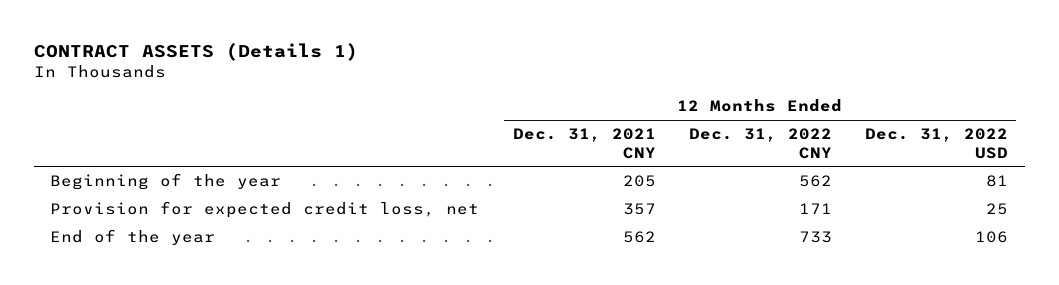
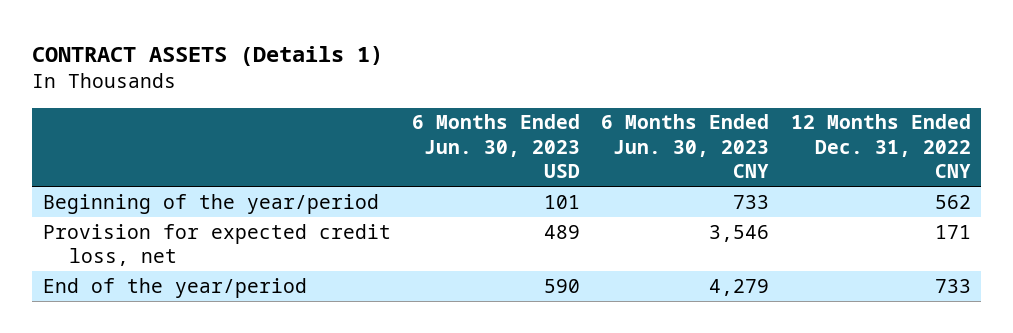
- | 12 Months Ended Dec. 31, 2021 CNY | 12 Months Ended Dec. 31, 2022 CNY | 12 Months Ended Dec. 31, 2022 USD
+ | 6 Months Ended Jun. 30, 2023 USD | 6 Months Ended Jun. 30, 2023 CNY | 12 Months Ended Dec. 31, 2022 CNY
- Beginning of the year | 205 | 562 | 81
+ Beginning of the year/period | 101 | 733 | 562
- End of the year | 562 | 733 | 106
+ End of the year/period | 590 | 4,279 | 733

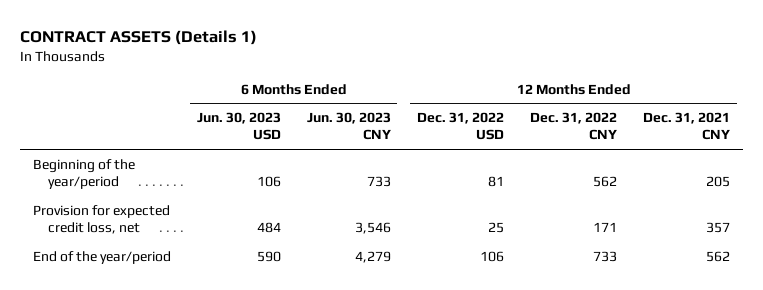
- | 6 Months Ended Jun. 30, 2023 USD | 6 Months Ended Jun. 30, 2023 CNY | 12 Months Ended Dec. 31, 2022 CNY
+ | 6 Months Ended Jun. 30, 2023 USD | 6 Months Ended Jun. 30, 2023 CNY | 12 Months Ended Dec. 31, 2022 USD | 12 Months Ended Dec. 31, 2022 CNY | 12 Months Ended Dec. 31, 2021 CNY
- Beginning of the year/period | 101 | 733 | 562
- Provision for expected credit loss, net | 489 | 3,546 | 171
+ Beginning of the year/period | 106 | 733 | 81 | 562 | 205
+ Provision for expected credit loss, net | 484 | 3,546 | 25 | 171 | 357

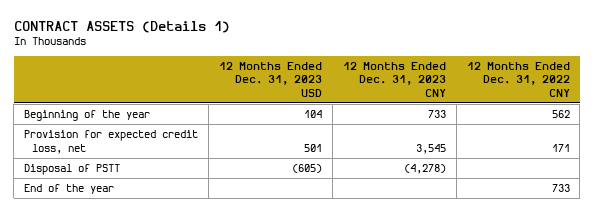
- | 6 Months Ended Jun. 30, 2023 USD | 6 Months Ended Jun. 30, 2023 CNY | 12 Months Ended Dec. 31, 2022 USD | 12 Months Ended Dec. 31, 2022 CNY | 12 Months Ended Dec. 31, 2021 CNY
+ | 12 Months Ended Dec. 31, 2023 USD | 12 Months Ended Dec. 31, 2023 CNY | 12 Months Ended Dec. 31, 2022 CNY
- Beginning of the year/period | 106 | 733 | 81 | 562 | 205
+ Beginning of the year | 104 | 733 | 562
- End of the year/period | 590 | 4,279 | 106 | 733 | 562
+ Disposal of PSTT | (605) | (4,278) |
+ End of the year | | | 733

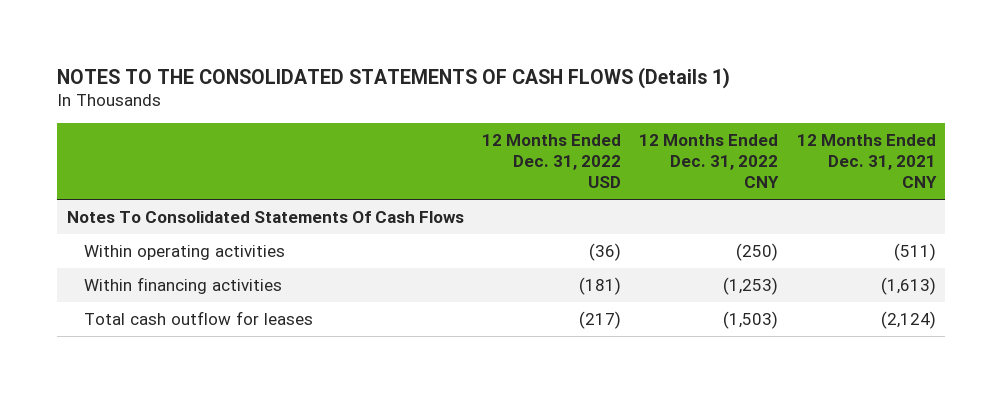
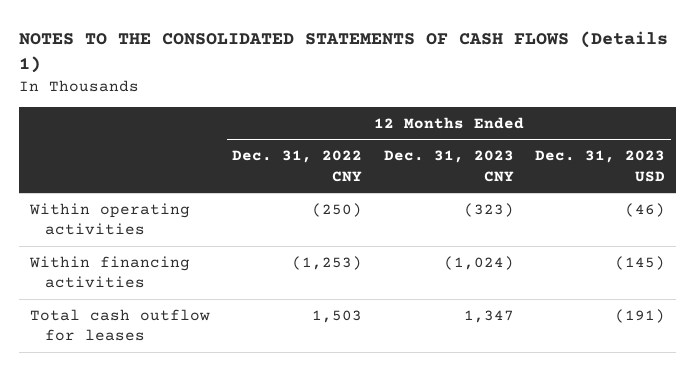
- | 12 Months Ended Dec. 31, 2022 USD | 12 Months Ended Dec. 31, 2022 CNY | 12 Months Ended Dec. 31, 2021 CNY
+ | 12 Months Ended Dec. 31, 2022 CNY | 12 Months Ended Dec. 31, 2023 CNY | 12 Months Ended Dec. 31, 2023 USD
- Notes To Consolidated Statements Of Cash Flows
- Total cash outflow for leases | (217) | (1,503) | (2,124)
+ Total cash outflow for leases | 1,503 | 1,347 | (191)

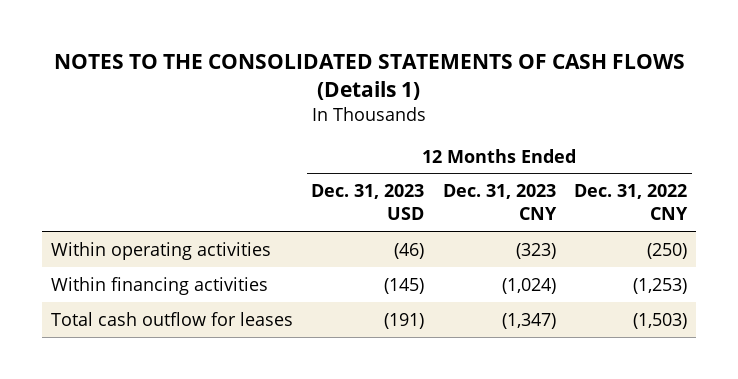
- | 12 Months Ended Dec. 31, 2022 CNY | 12 Months Ended Dec. 31, 2023 CNY | 12 Months Ended Dec. 31, 2023 USD
+ | 12 Months Ended Dec. 31, 2023 USD | 12 Months Ended Dec. 31, 2023 CNY | 12 Months Ended Dec. 31, 2022 CNY
- Total cash outflow for leases | 1,503 | 1,347 | (191)
+ Total cash outflow for leases | (191) | (1,347) | (1,503)

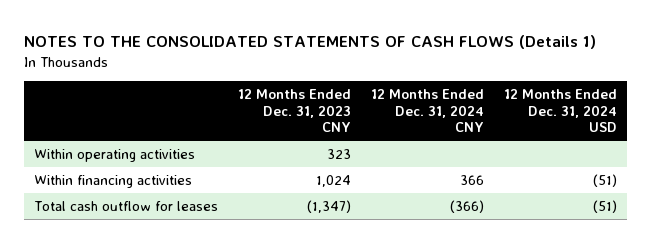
- | 12 Months Ended Dec. 31, 2023 USD | 12 Months Ended Dec. 31, 2023 CNY | 12 Months Ended Dec. 31, 2022 CNY
+ | 12 Months Ended Dec. 31, 2023 CNY | 12 Months Ended Dec. 31, 2024 CNY | 12 Months Ended Dec. 31, 2024 USD
- Within operating activities | (46) | (323) | (250)
- Within financing activities | (145) | (1,024) | (1,253)
+ Within operating activities | 323 | |
+ Within financing activities | 1,024 | 366 | (51)

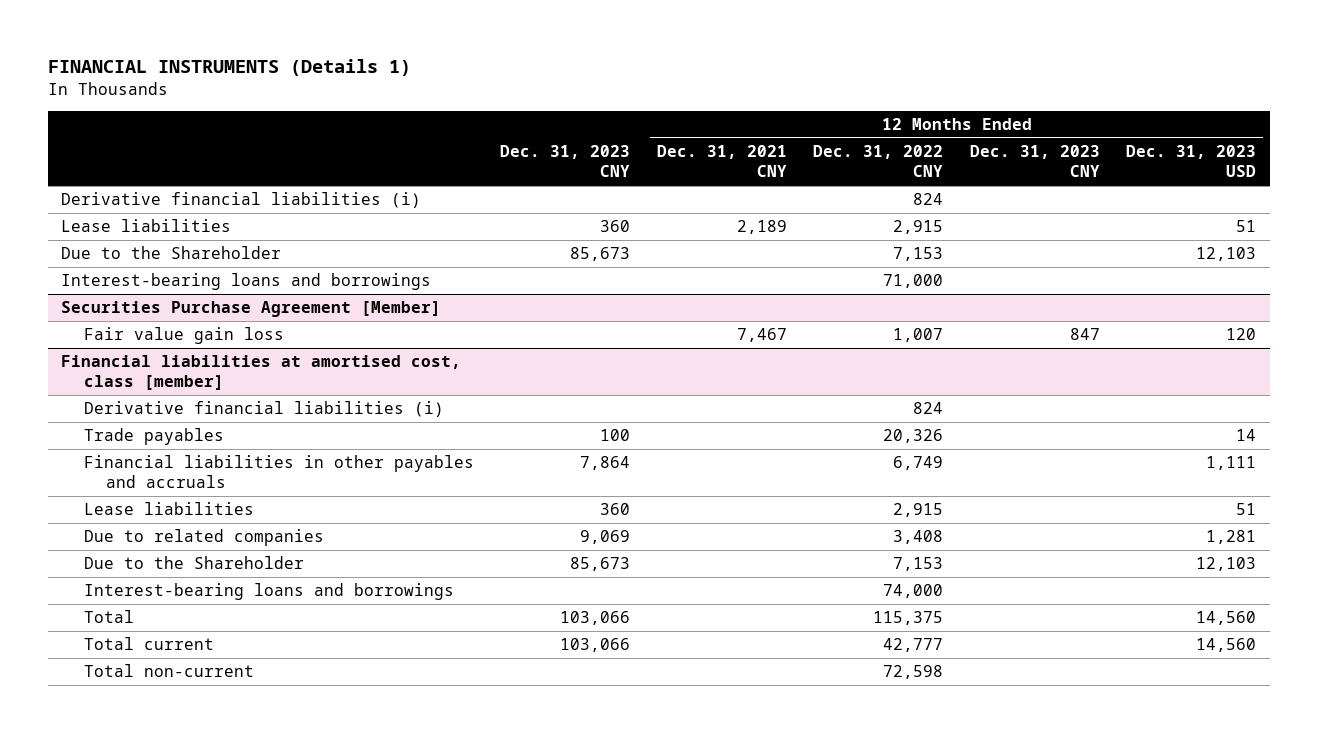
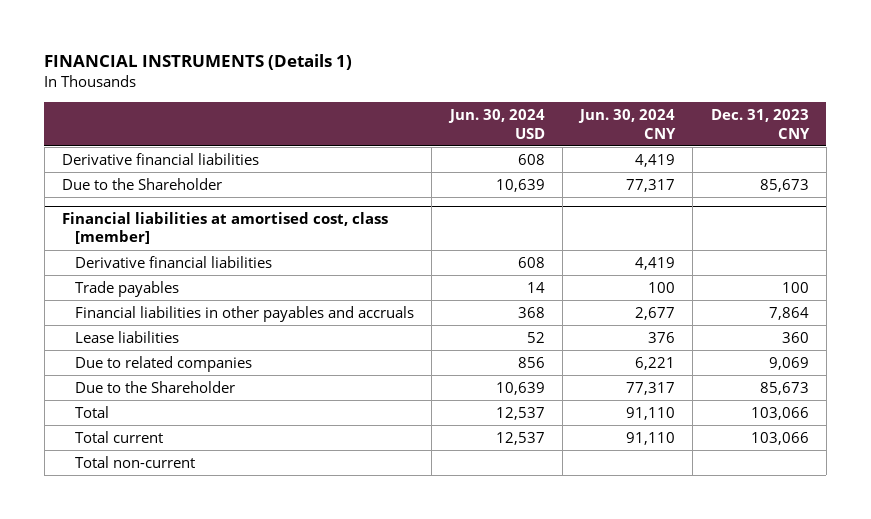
- | Dec. 31, 2023 CNY | 12 Months Ended Dec. 31, 2021 CNY | 12 Months Ended Dec. 31, 2022 CNY | 12 Months Ended Dec. 31, 2023 CNY | 12 Months Ended Dec. 31, 2023 USD
+ | Jun. 30, 2024 USD | Jun. 30, 2024 CNY | Dec. 31, 2023 CNY
- Derivative financial liabilities (i) | | | 824 | |
- Lease liabilities | 360 | 2,189 | 2,915 | | 51
+ Derivative financial liabilities | 608 | 4,419 |
- Interest-bearing loans and borrowings | | | 71,000 | |
- Securities Purchase Agreement [Member]
- Fair value gain loss | | 7,467 | 1,007 | 847 | 120
@ Financial liabilities at amortised cost, class [member]
- Derivative financial liabilities (i) | | | 824 | |
+ Derivative financial liabilities | 608 | 4,419 |
- Interest-bearing loans and borrowings | | | 74,000 | |

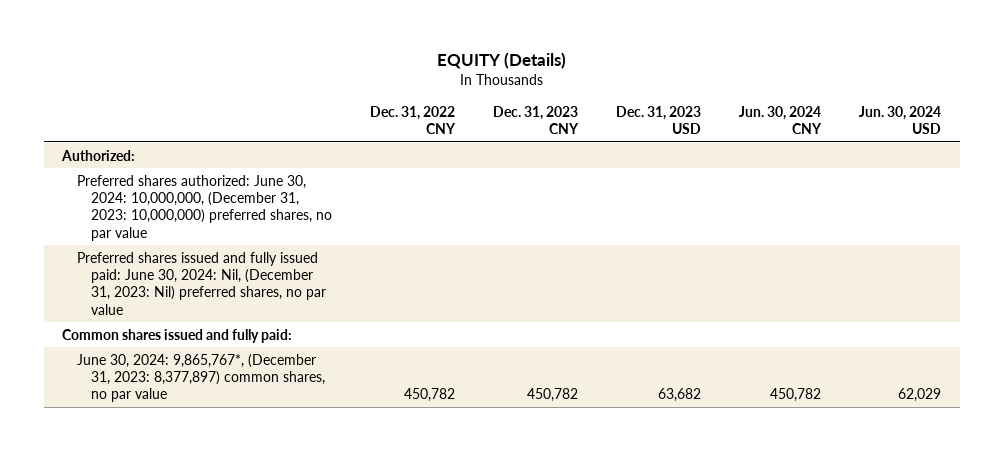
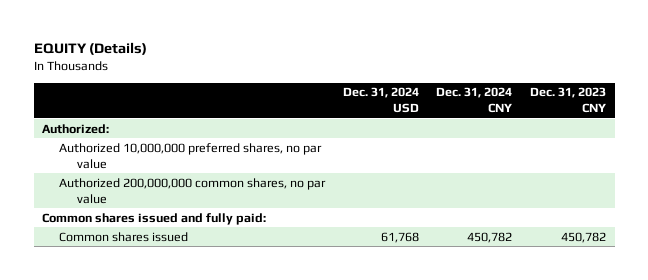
- | Dec. 31, 2022 CNY | Dec. 31, 2023 CNY | Dec. 31, 2023 USD | Jun. 30, 2024 CNY | Jun. 30, 2024 USD
+ | Dec. 31, 2024 USD | Dec. 31, 2024 CNY | Dec. 31, 2023 CNY
- Preferred shares authorized: June 30, 2024: 10,000,000, (December 31, 2023: 10,000,000) preferred shares, no par value
- Preferred shares issued and fully issued paid: June 30, 2024: Nil, (December 31, 2023: Nil) preferred shares, no par value
+ Authorized 10,000,000 preferred shares, no par value
+ Authorized 200,000,000 common shares, no par value
- June 30, 2024: 9,865,767*, (December 31, 2023: 8,377,897) common shares, no par value | 450,782 | 450,782 | 63,682 | 450,782 | 62,029
+ Common shares issued | 61,768 | 450,782 | 450,782

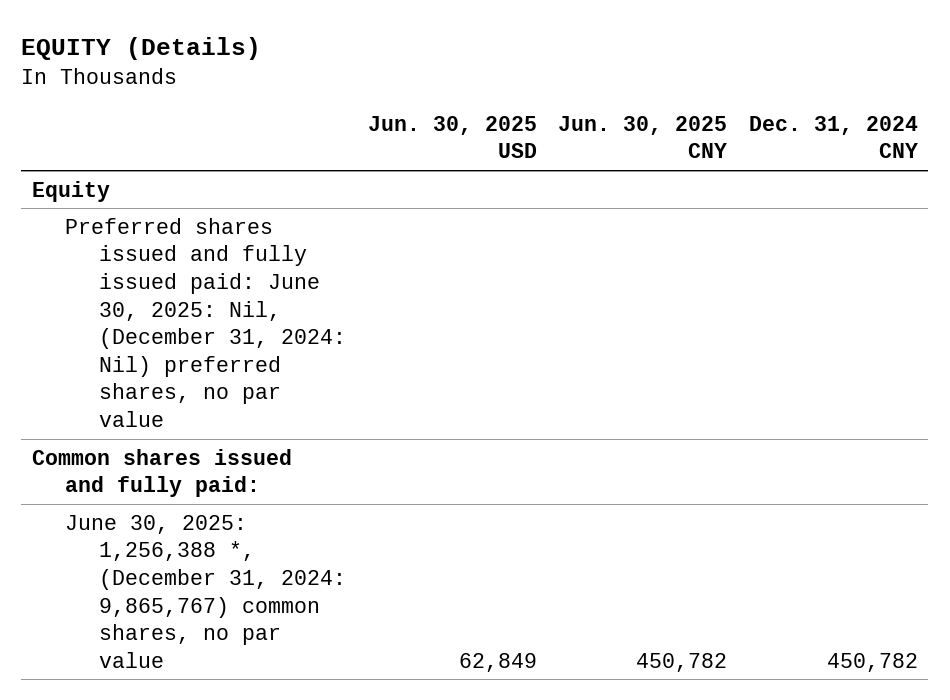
- | Dec. 31, 2024 USD | Dec. 31, 2024 CNY | Dec. 31, 2023 CNY
+ | Jun. 30, 2025 USD | Jun. 30, 2025 CNY | Dec. 31, 2024 CNY
- Authorized:
- Authorized 10,000,000 preferred shares, no par value
- Authorized 200,000,000 common shares, no par value
+ Equity
+ Preferred shares issued and fully issued paid: June 30, 2025: Nil, (December 31, 2024: Nil) preferred shares, no par value
- Common shares issued | 61,768 | 450,782 | 450,782
+ June 30, 2025: 1,256,388 *, (December 31, 2024: 9,865,767) common shares, no par value | 62,849 | 450,782 | 450,782

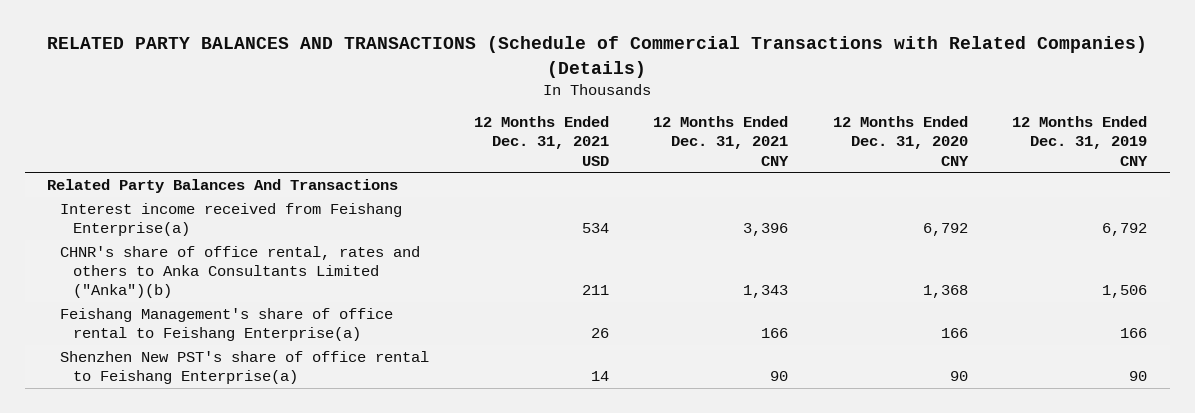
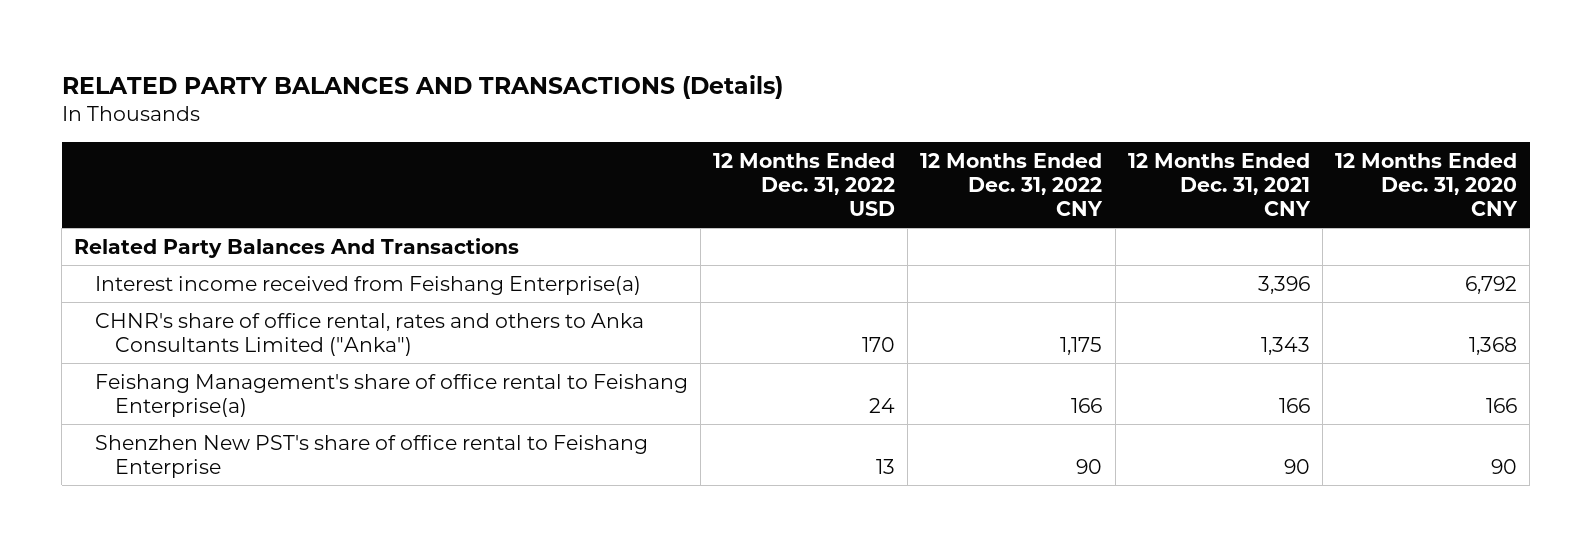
- RELATED PARTY BALANCES AND TRANSACTIONS (Schedule of Commercial Transactions with Related Companies) (Details)
+ RELATED PARTY BALANCES AND TRANSACTIONS (Details)
- | 12 Months Ended Dec. 31, 2021 USD | 12 Months Ended Dec. 31, 2021 CNY | 12 Months Ended Dec. 31, 2020 CNY | 12 Months Ended Dec. 31, 2019 CNY
+ | 12 Months Ended Dec. 31, 2022 USD | 12 Months Ended Dec. 31, 2022 CNY | 12 Months Ended Dec. 31, 2021 CNY | 12 Months Ended Dec. 31, 2020 CNY
- CHNR's share of office rental, rates and others to Anka Consultants Limited ("Anka")(b) | 211 | 1,343 | 1,368 | 1,506
+ CHNR's share of office rental, rates and others to Anka Consultants Limited ("Anka") | 170 | 1,175 | 1,343 | 1,368
- Shenzhen New PST's share of office rental to Feishang Enterprise(a) | 14 | 90 | 90 | 90
+ Shenzhen New PST's share of office rental to Feishang Enterprise | 13 | 90 | 90 | 90

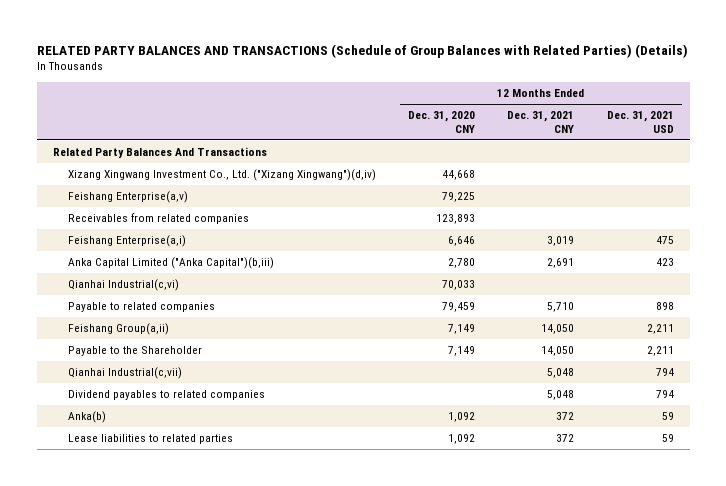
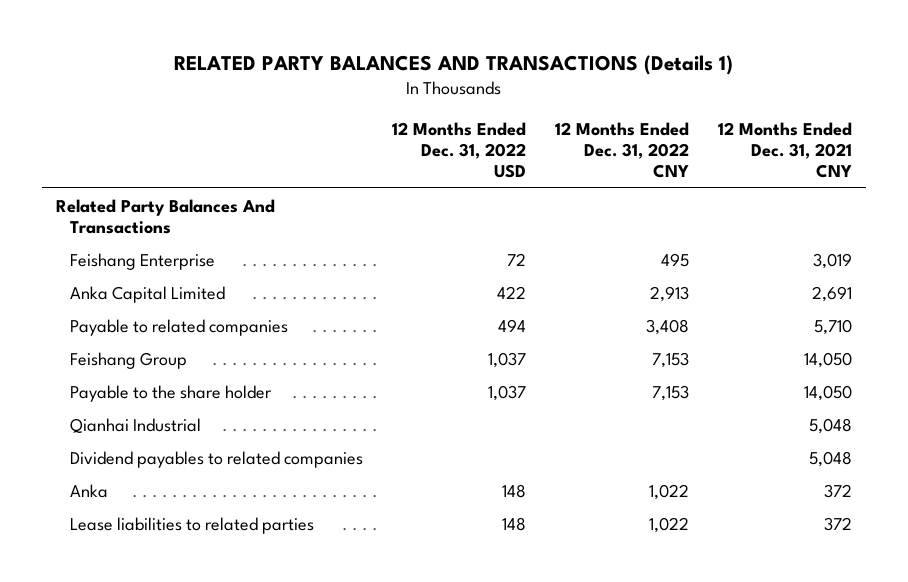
- RELATED PARTY BALANCES AND TRANSACTIONS (Schedule of Group Balances with Related Parties) (Details)
+ RELATED PARTY BALANCES AND TRANSACTIONS (Details 1)
- | 12 Months Ended Dec. 31, 2020 CNY | 12 Months Ended Dec. 31, 2021 CNY | 12 Months Ended Dec. 31, 2021 USD
+ | 12 Months Ended Dec. 31, 2022 USD | 12 Months Ended Dec. 31, 2022 CNY | 12 Months Ended Dec. 31, 2021 CNY
- Xizang Xingwang Investment Co., Ltd. ("Xizang Xingwang")(d,iv) | 44,668 | |
- Feishang Enterprise(a,v) | 79,225 | |
- Receivables from related companies | 123,893 | |
- Feishang Enterprise(a,i) | 6,646 | 3,019 | 475
- Anka Capital Limited ("Anka Capital")(b,iii) | 2,780 | 2,691 | 423
- Qianhai Industrial(c,vi) | 70,033 | |
+ Feishang Enterprise | 72 | 495 | 3,019
+ Anka Capital Limited | 422 | 2,913 | 2,691
- Feishang Group(a,ii) | 7,149 | 14,050 | 2,211
- Payable to the Shareholder | 7,149 | 14,050 | 2,211
- Qianhai Industrial(c,vii) | | 5,048 | 794
+ Feishang Group | 1,037 | 7,153 | 14,050
+ Payable to the share holder | 1,037 | 7,153 | 14,050
+ Qianhai Industrial | | | 5,048
- Anka(b) | 1,092 | 372 | 59
+ Anka | 148 | 1,022 | 372

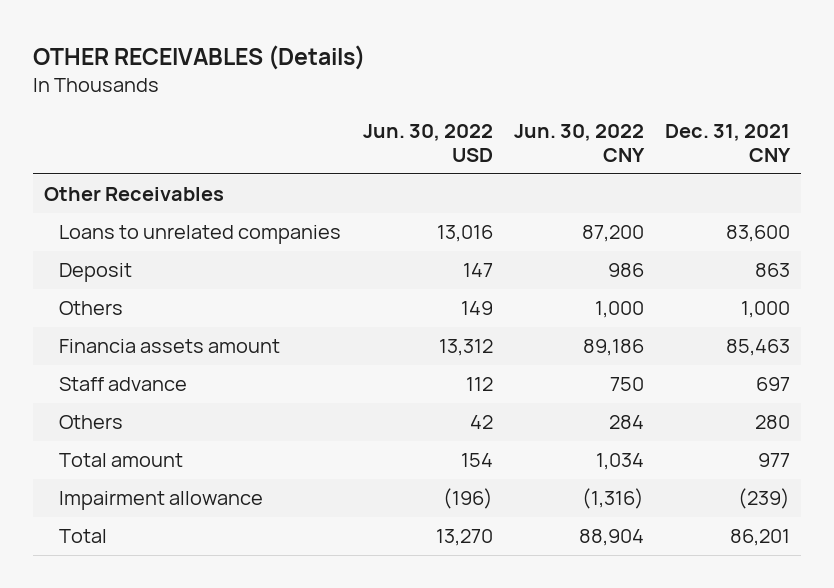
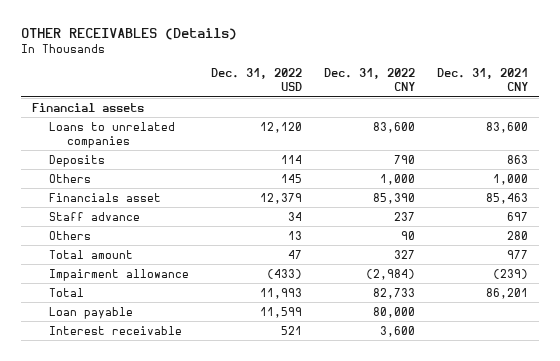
- | Jun. 30, 2022 USD | Jun. 30, 2022 CNY | Dec. 31, 2021 CNY
+ | Dec. 31, 2022 USD | Dec. 31, 2022 CNY | Dec. 31, 2021 CNY
- Other Receivables
+ Financial assets
- Deposit | 147 | 986 | 863
+ Deposits | 114 | 790 | 863
- Financia assets amount | 13,312 | 89,186 | 85,463
+ Financials asset | 12,379 | 85,390 | 85,463
+ Loan payable | 11,599 | 80,000 |
+ Interest receivable | 521 | 3,600 |

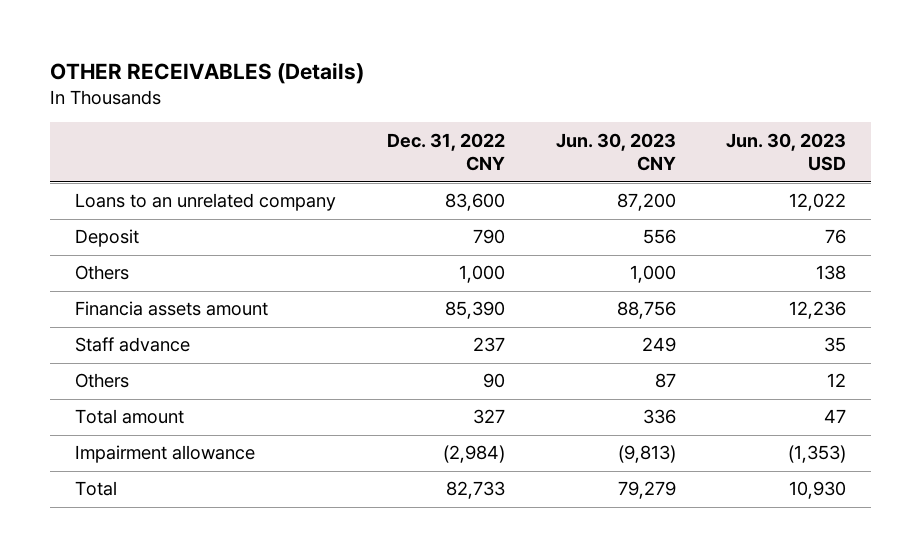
- | Dec. 31, 2022 USD | Dec. 31, 2022 CNY | Dec. 31, 2021 CNY
+ | Dec. 31, 2022 CNY | Jun. 30, 2023 CNY | Jun. 30, 2023 USD
- Financial assets
- Loans to unrelated companies | 12,120 | 83,600 | 83,600
- Deposits | 114 | 790 | 863
+ Loans to an unrelated company | 83,600 | 87,200 | 12,022
+ Deposit | 790 | 556 | 76
- Financials asset | 12,379 | 85,390 | 85,463
+ Financia assets amount | 85,390 | 88,756 | 12,236
- Loan payable | 11,599 | 80,000 |
- Interest receivable | 521 | 3,600 |

